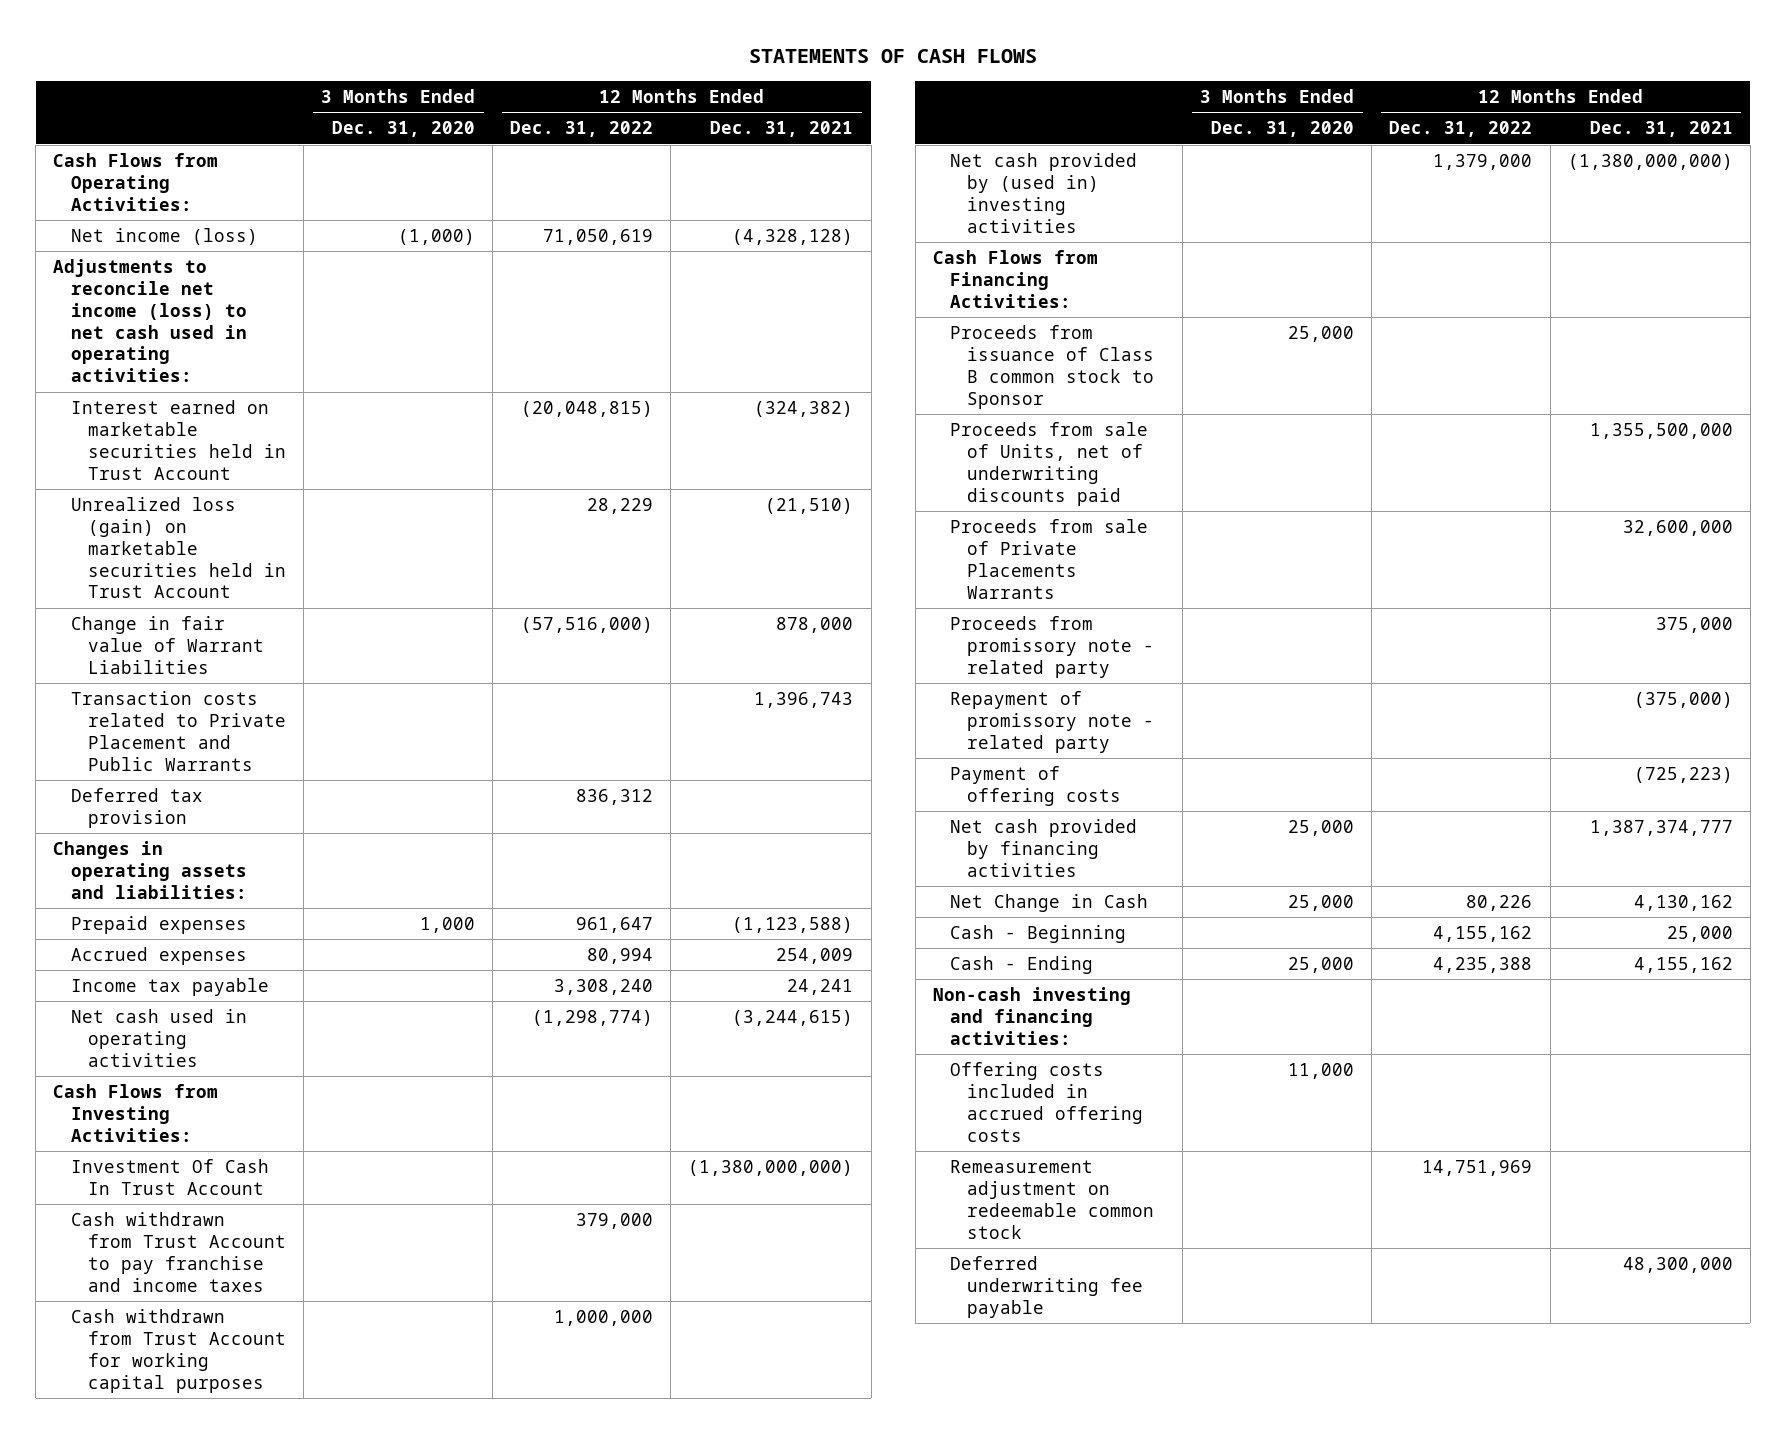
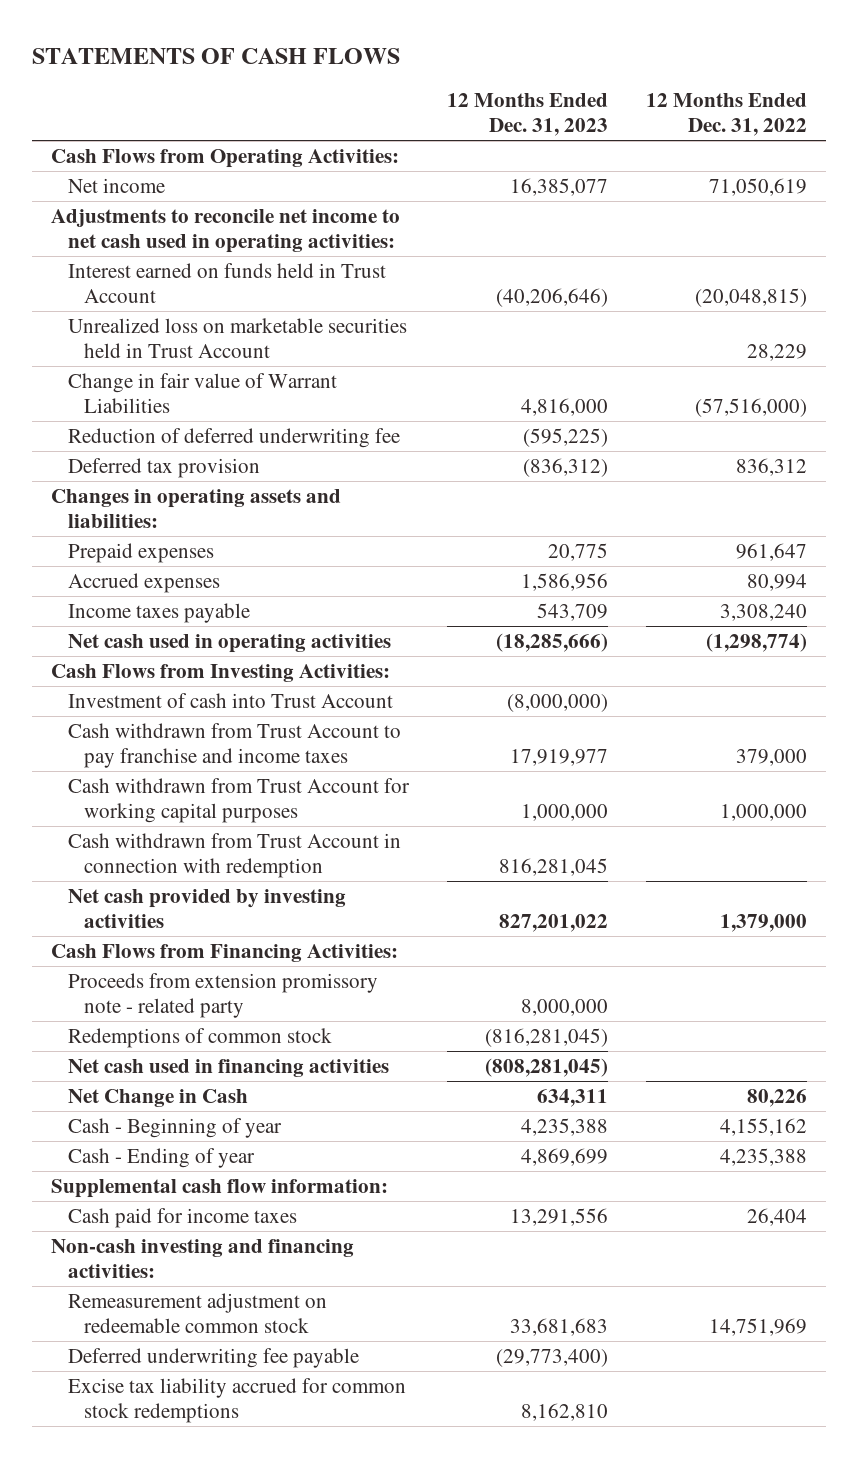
- | 3 Months Ended Dec. 31, 2020 | 12 Months Ended Dec. 31, 2022 | 12 Months Ended Dec. 31, 2021
+ | 12 Months Ended Dec. 31, 2023 | 12 Months Ended Dec. 31, 2022
- Net income (loss) | (1,000) | 71,050,619 | (4,328,128)
- Adjustments to reconcile net income (loss) to net cash used in operating activities:
- Interest earned on marketable securities held in Trust Account | | (20,048,815) | (324,382)
- Unrealized loss (gain) on marketable securities held in Trust Account | | 28,229 | (21,510)
+ Net income | 16,385,077 | 71,050,619
+ Adjustments to reconcile net income to net cash used in operating activities:
+ Interest earned on funds held in Trust Account | (40,206,646) | (20,048,815)
+ Unrealized loss on marketable securities held in Trust Account | | 28,229
- Transaction costs related to Private Placement and Public Warrants | | | 1,396,743
+ Reduction of deferred underwriting fee | (595,225) |
- Income tax payable | | 3,308,240 | 24,241
+ Income taxes payable | 543,709 | 3,308,240
- Investment Of Cash In Trust Account | | | (1,380,000,000)
+ Investment of cash into Trust Account | (8,000,000) |
- Net cash provided by (used in) investing activities | | 1,379,000 | (1,380,000,000)
+ Cash withdrawn from Trust Account in connection with redemption | 816,281,045 |
+ Net cash provided by investing activities | 827,201,022 | 1,379,000
- Proceeds from issuance of Class B common stock to Sponsor | 25,000 | |
- Proceeds from sale of Units, net of underwriting discounts paid | | | 1,355,500,000
- Proceeds from sale of Private Placements Warrants | | | 32,600,000
- Proceeds from promissory note - related party | | | 375,000
- Repayment of promissory note - related party | | | (375,000)
- Payment of offering costs | | | (725,223)
- Net cash provided by financing activities | 25,000 | | 1,387,374,777
+ Proceeds from extension promissory note - related party | 8,000,000 |
+ Redemptions of common stock | (816,281,045) |
+ Net cash used in financing activities | (808,281,045) |
- Cash - Beginning | | 4,155,162 | 25,000
- Cash - Ending | 25,000 | 4,235,388 | 4,155,162
+ Cash - Beginning of year | 4,235,388 | 4,155,162
+ Cash - Ending of year | 4,869,699 | 4,235,388
+ Supplemental cash flow information:
+ Cash paid for income taxes | 13,291,556 | 26,404
- Offering costs included in accrued offering costs | 11,000 | |
+ Excise tax liability accrued for common stock redemptions | 8,162,810 |

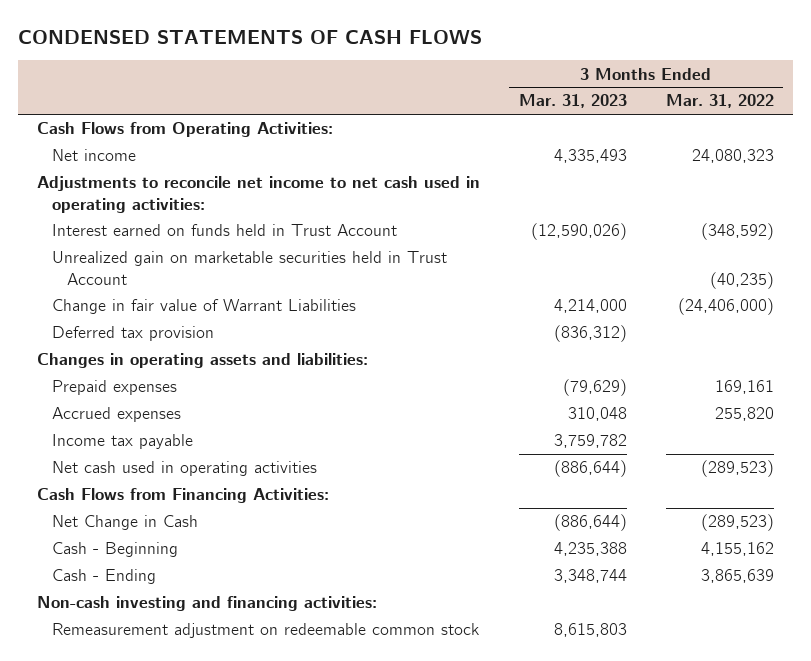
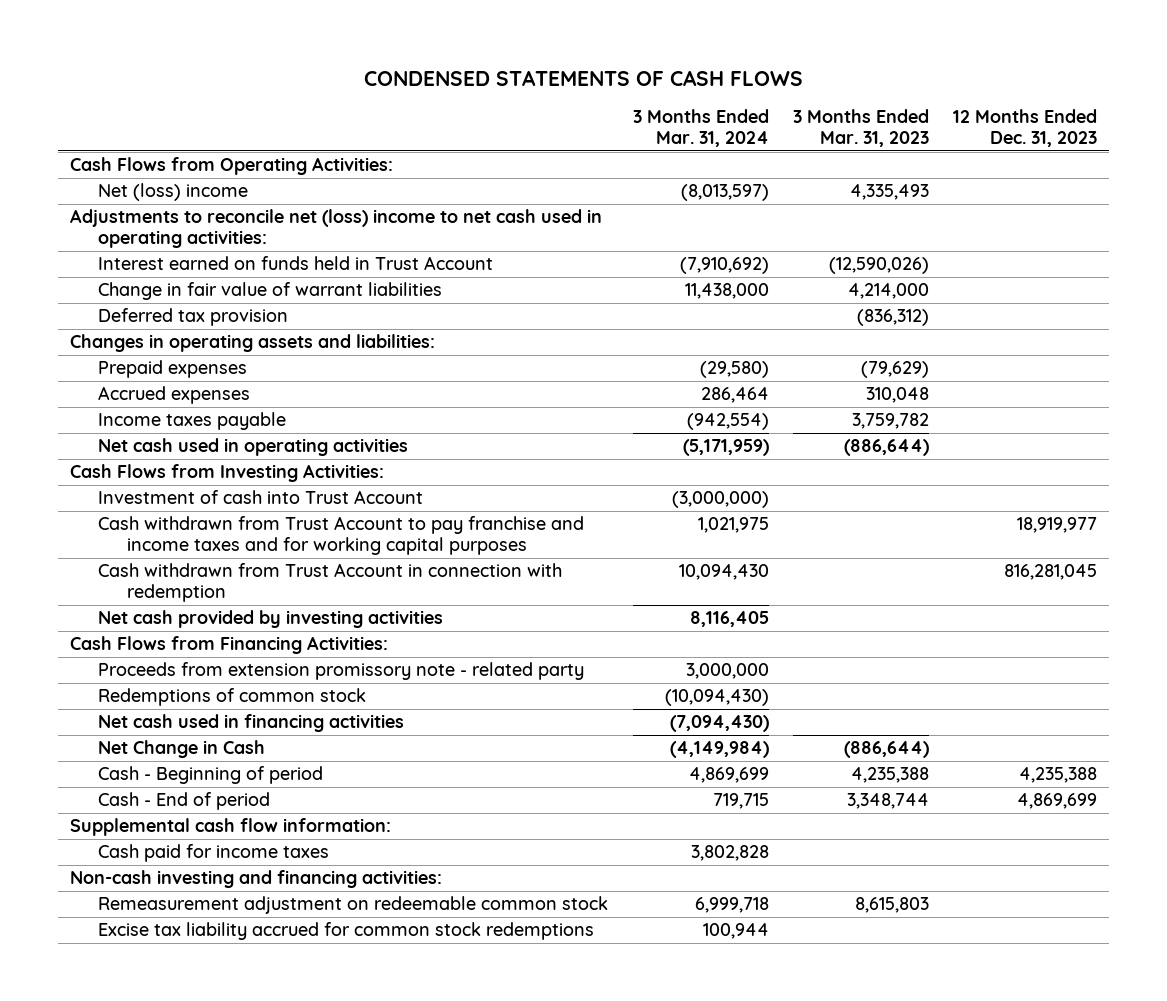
- | 3 Months Ended Mar. 31, 2023 | 3 Months Ended Mar. 31, 2022
+ | 3 Months Ended Mar. 31, 2024 | 3 Months Ended Mar. 31, 2023 | 12 Months Ended Dec. 31, 2023
- Net income | 4,335,493 | 24,080,323
- Adjustments to reconcile net income to net cash used in operating activities:
+ Net (loss) income | (8,013,597) | 4,335,493 |
+ Adjustments to reconcile net (loss) income to net cash used in operating activities:
- Unrealized gain on marketable securities held in Trust Account | | (40,235)
- Change in fair value of Warrant Liabilities | 4,214,000 | (24,406,000)
+ Change in fair value of warrant liabilities | 11,438,000 | 4,214,000 |
- Income tax payable | 3,759,782 |
+ Income taxes payable | (942,554) | 3,759,782 |
+ Cash Flows from Investing Activities:
+ Investment of cash into Trust Account | (3,000,000) | |
+ Cash withdrawn from Trust Account to pay franchise and income taxes and for working capital purposes | 1,021,975 | | 18,919,977
+ Cash withdrawn from Trust Account in connection with redemption | 10,094,430 | | 816,281,045
+ Net cash provided by investing activities | 8,116,405 | |
+ Proceeds from extension promissory note - related party | 3,000,000 | |
+ Redemptions of common stock | (10,094,430) | |
+ Net cash used in financing activities | (7,094,430) | |
- Cash - Beginning | 4,235,388 | 4,155,162
- Cash - Ending | 3,348,744 | 3,865,639
+ Cash - Beginning of period | 4,869,699 | 4,235,388 | 4,235,388
+ Cash - End of period | 719,715 | 3,348,744 | 4,869,699
+ Supplemental cash flow information:
+ Cash paid for income taxes | 3,802,828 | |
+ Excise tax liability accrued for common stock redemptions | 100,944 | |

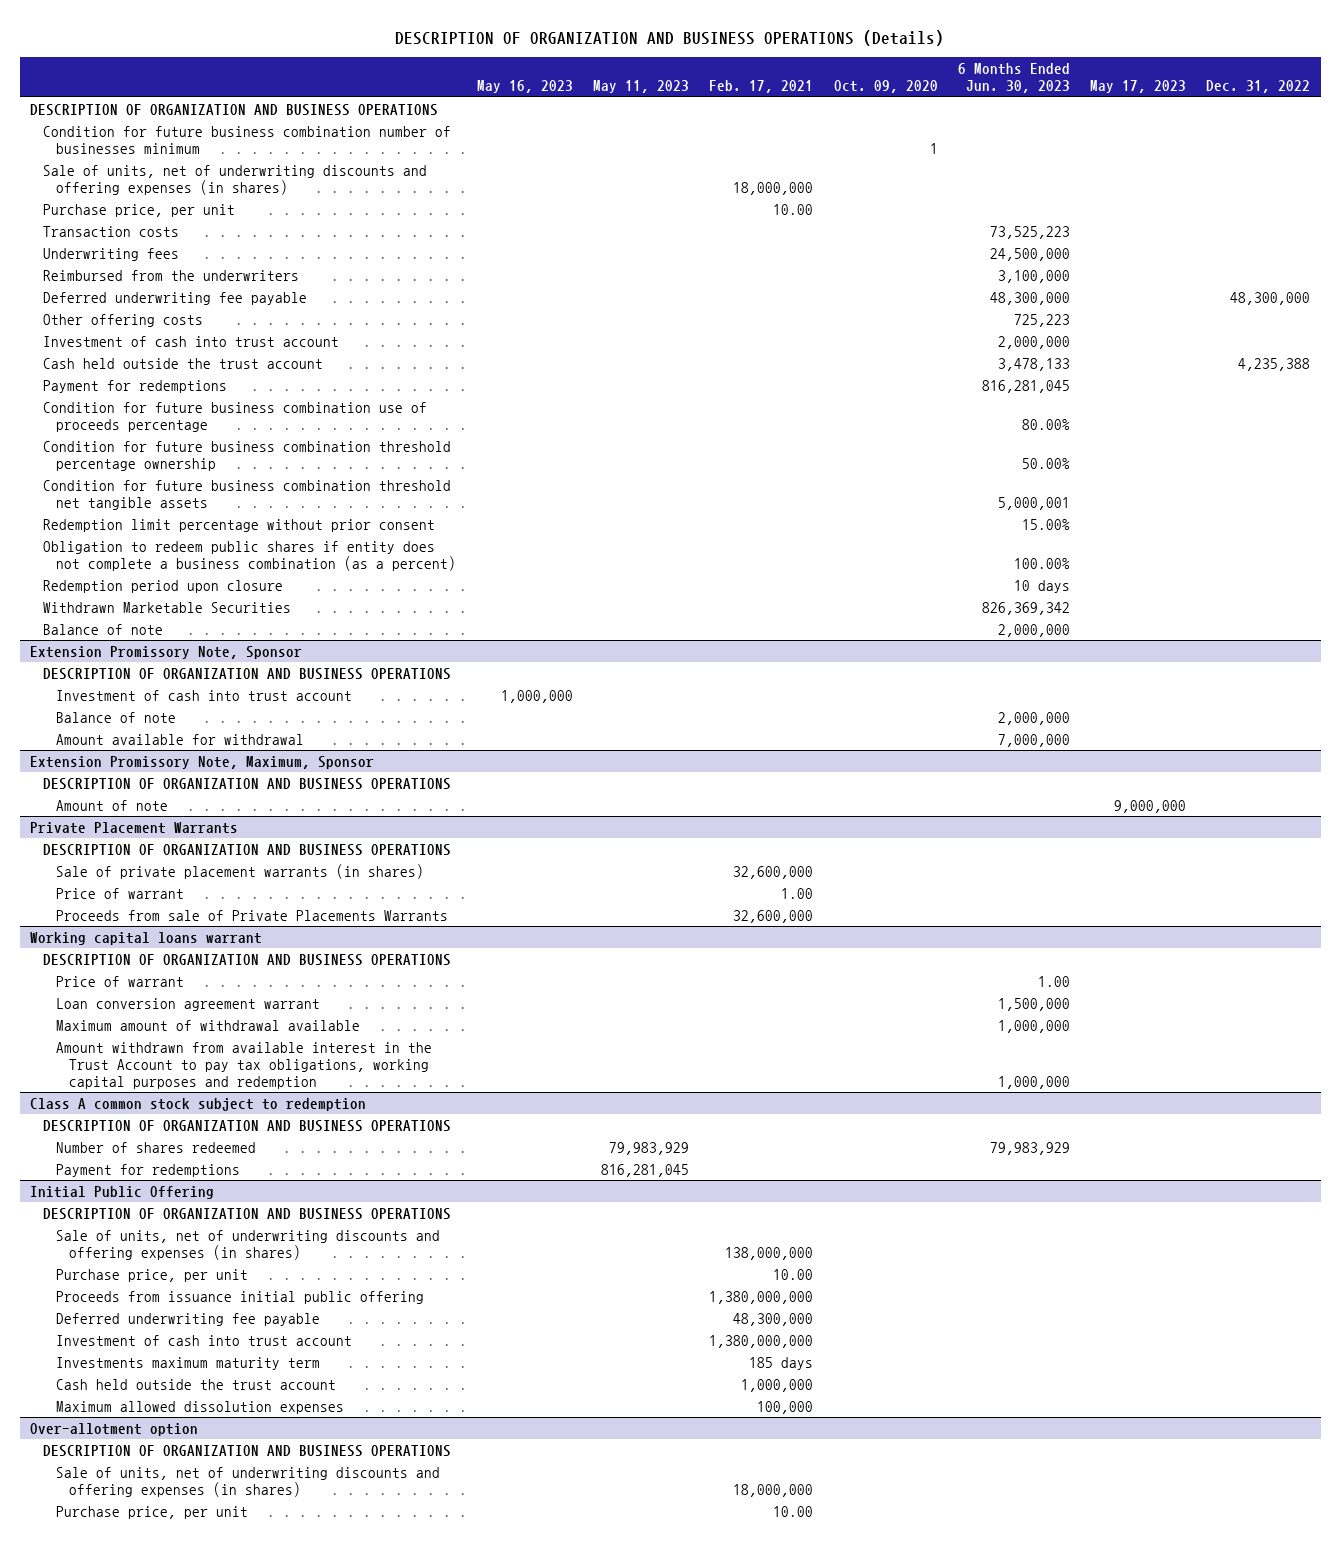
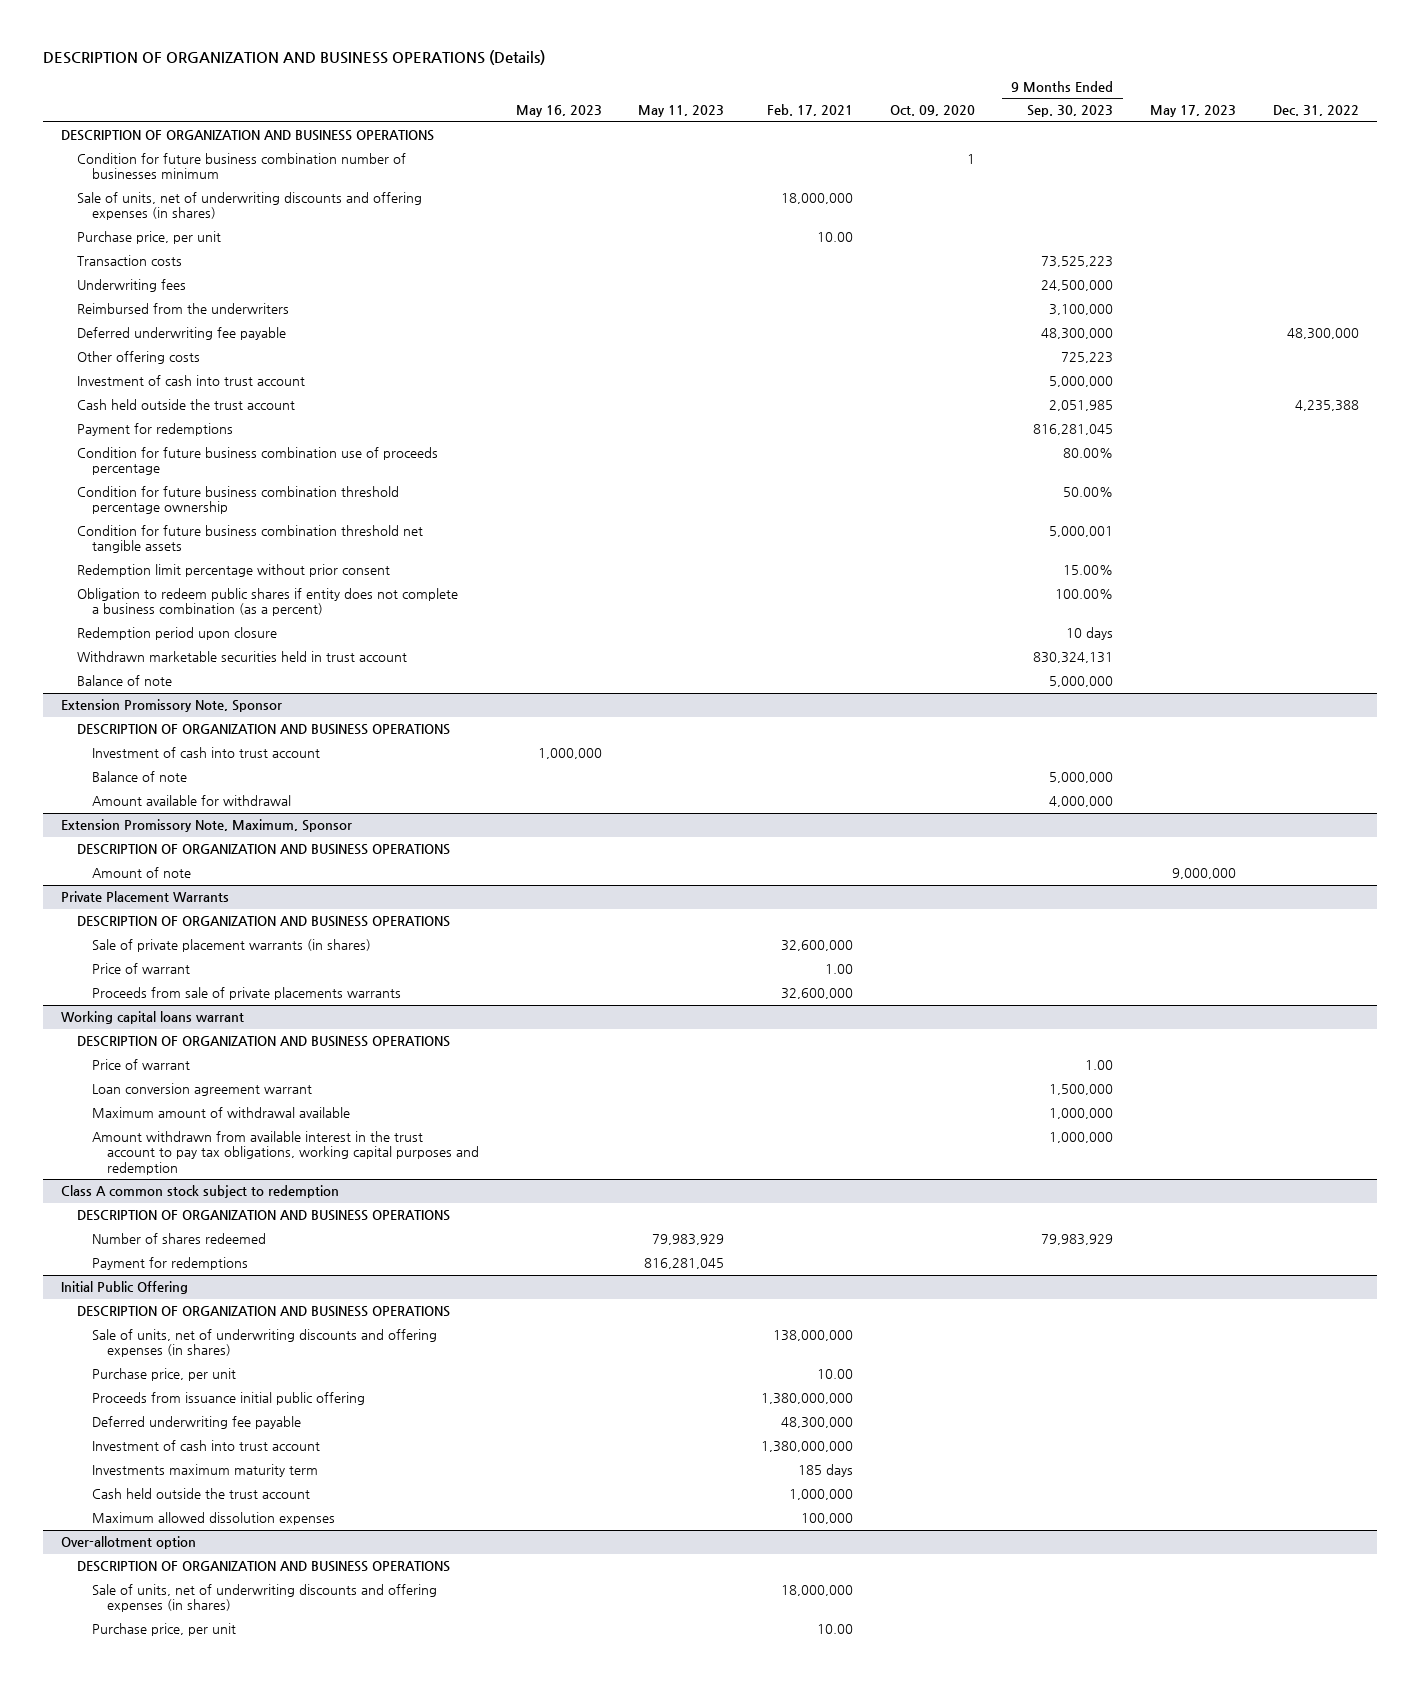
- | May 16, 2023 | May 11, 2023 | Feb. 17, 2021 | Oct. 09, 2020 | 6 Months Ended Jun. 30, 2023 | May 17, 2023 | Dec. 31, 2022
+ | May 16, 2023 | May 11, 2023 | Feb. 17, 2021 | Oct. 09, 2020 | 9 Months Ended Sep. 30, 2023 | May 17, 2023 | Dec. 31, 2022
- Withdrawn Marketable Securities | | | | | 826,369,342 | |
+ Withdrawn marketable securities held in trust account | | | | | 830,324,131 | |
@ Private Placement Warrants
- Proceeds from sale of Private Placements Warrants | | | 32,600,000 | | | |
+ Proceeds from sale of private placements warrants | | | 32,600,000 | | | |
@ Working capital loans warrant
- Amount withdrawn from available interest in the Trust Account to pay tax obligations, working capital purposes and redemption | | | | | 1,000,000 | |
+ Amount withdrawn from available interest in the trust account to pay tax obligations, working capital purposes and redemption | | | | | 1,000,000 | |

